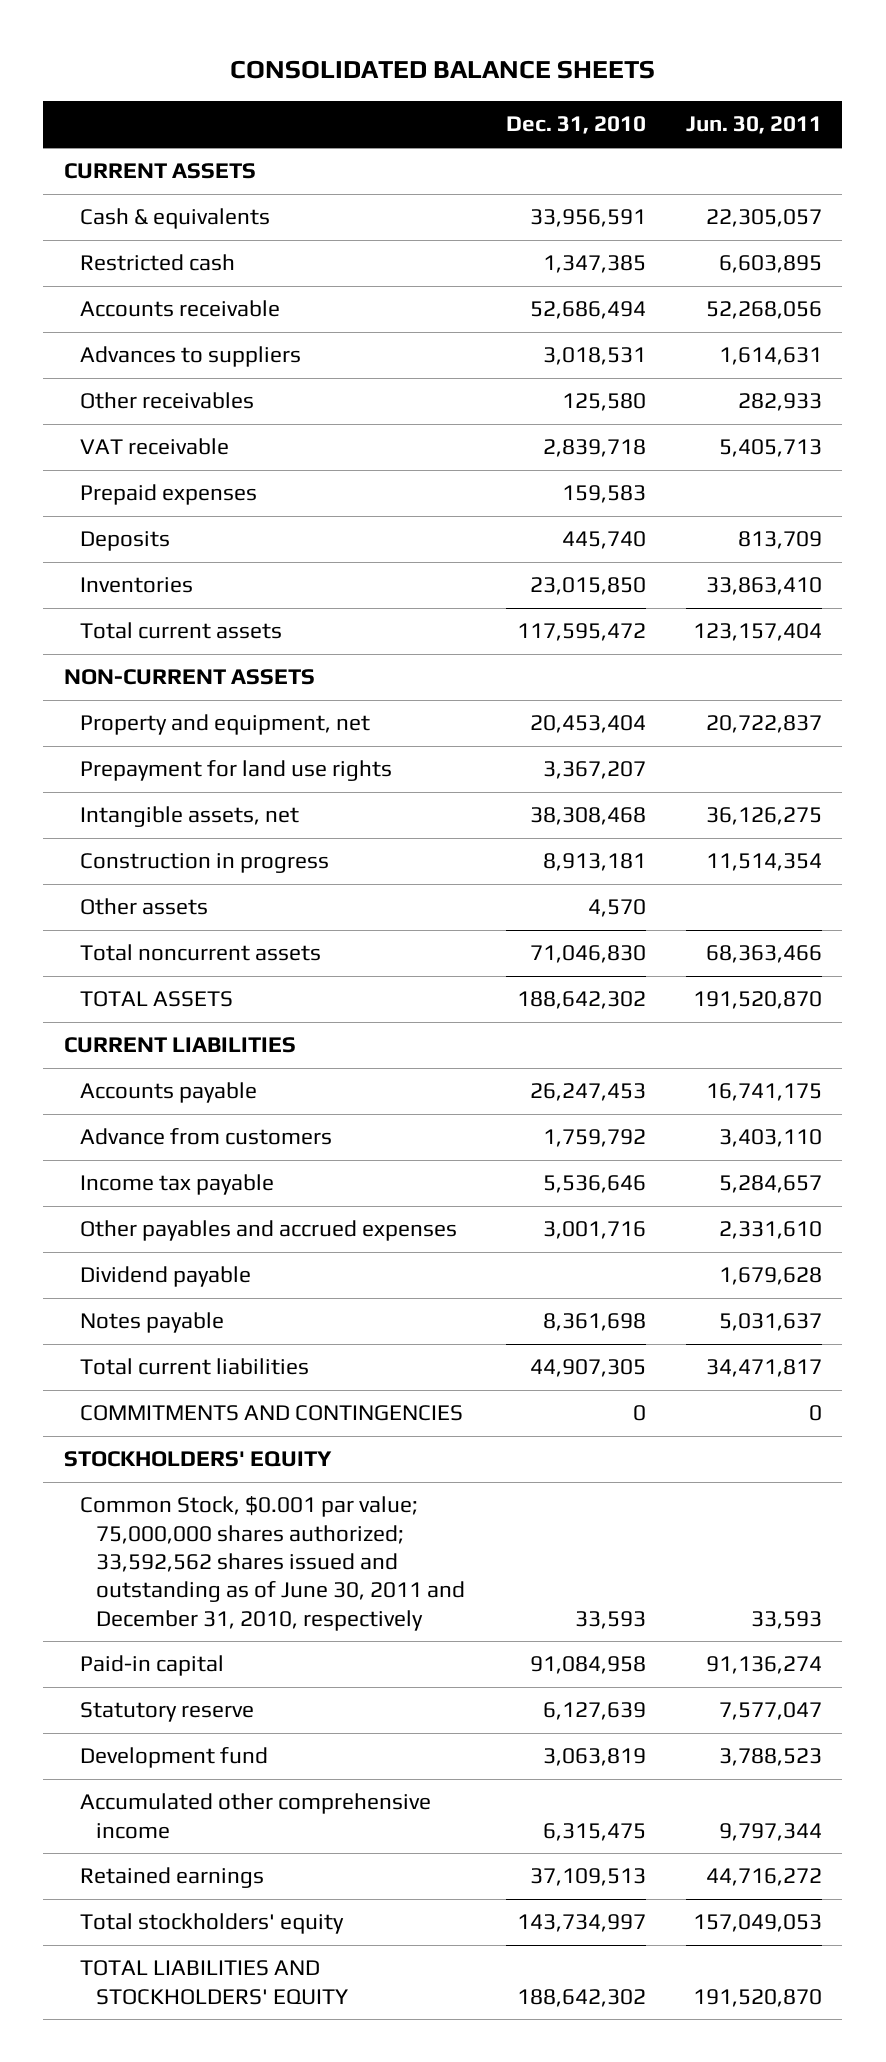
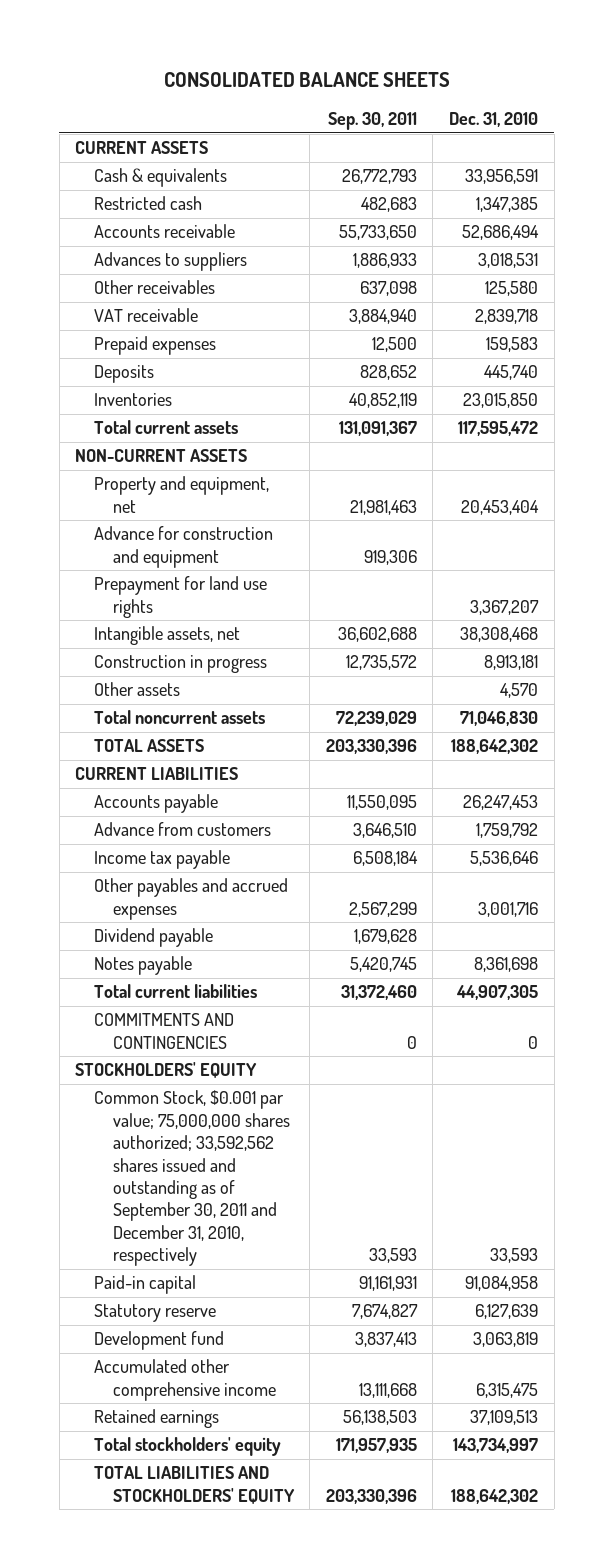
- | Dec. 31, 2010 | Jun. 30, 2011
+ | Sep. 30, 2011 | Dec. 31, 2010
+ Advance for construction and equipment | 919,306 |
- Common Stock, $0.001 par value; 75,000,000 shares authorized; 33,592,562 shares issued and outstanding as of June 30, 2011 and December 31, 2010, respectively | 33,593 | 33,593
+ Common Stock, $0.001 par value; 75,000,000 shares authorized; 33,592,562 shares issued and outstanding as of September 30, 2011 and December 31, 2010, respectively | 33,593 | 33,593

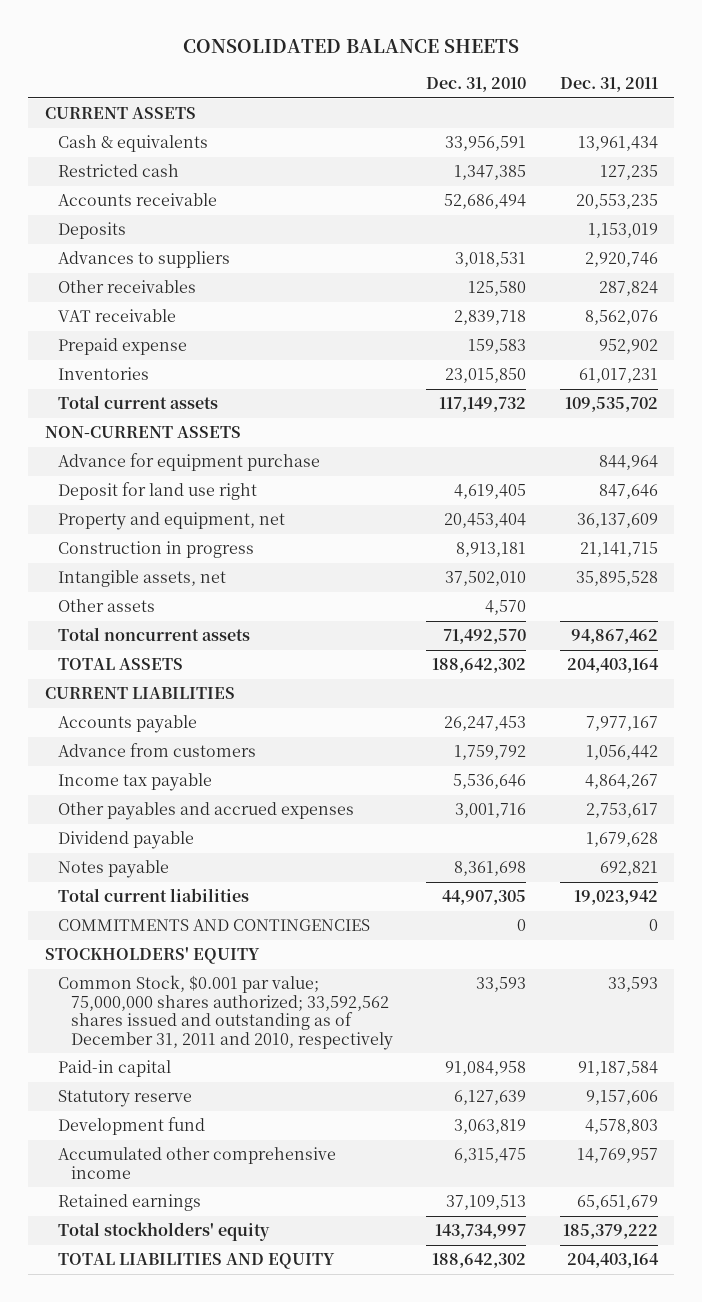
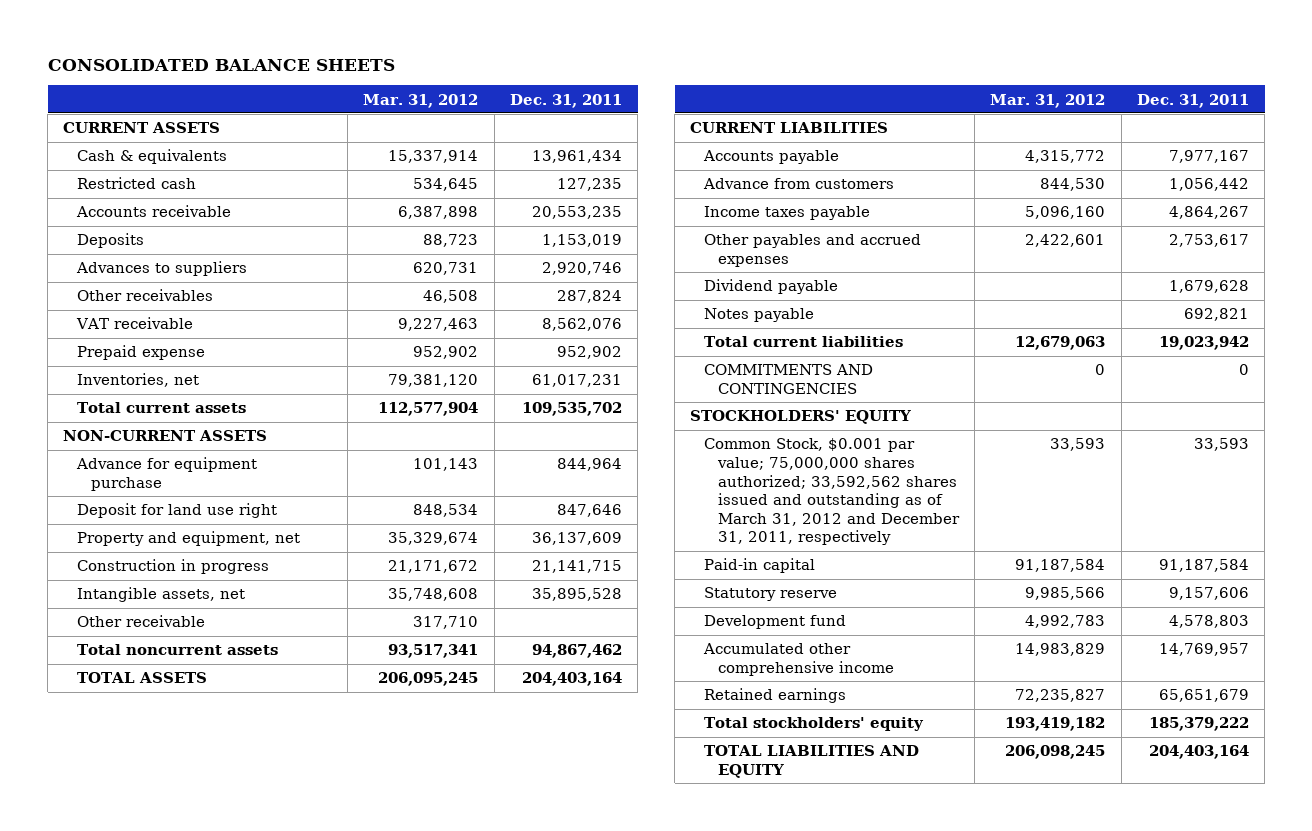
- | Dec. 31, 2010 | Dec. 31, 2011
+ | Mar. 31, 2012 | Dec. 31, 2011
- Inventories | 23,015,850 | 61,017,231
+ Inventories, net | 79,381,120 | 61,017,231
- Other assets | 4,570 |
+ Other receivable | 317,710 |
- Income tax payable | 5,536,646 | 4,864,267
+ Income taxes payable | 5,096,160 | 4,864,267
- Common Stock, $0.001 par value; 75,000,000 shares authorized; 33,592,562 shares issued and outstanding as of December 31, 2011 and 2010, respectively | 33,593 | 33,593
+ Common Stock, $0.001 par value; 75,000,000 shares authorized; 33,592,562 shares issued and outstanding as of March 31, 2012 and December 31, 2011, respectively | 33,593 | 33,593

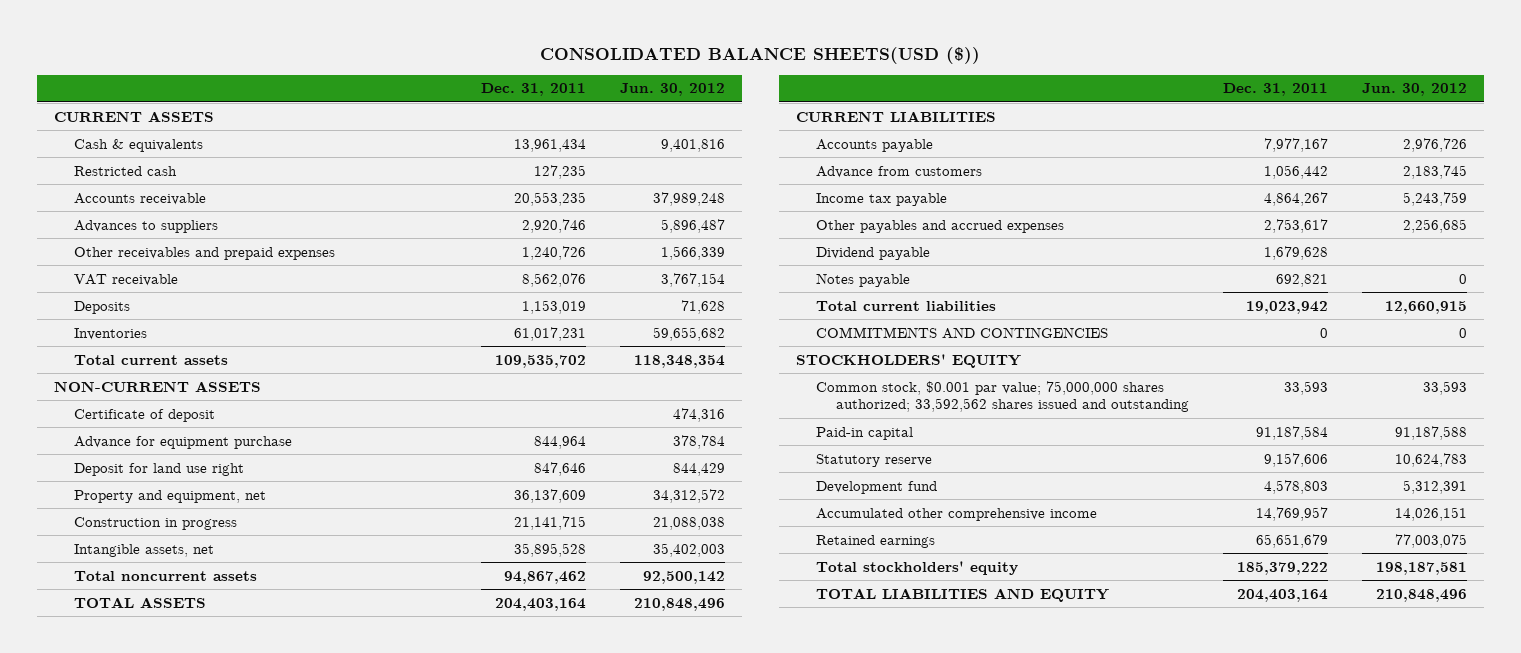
- CONSOLIDATED BALANCE SHEETS
+ CONSOLIDATED BALANCE SHEETS(USD ($))
- | Mar. 31, 2012 | Dec. 31, 2011
+ | Dec. 31, 2011 | Jun. 30, 2012
- Other receivables | 46,508 | 287,824
+ Other receivables and prepaid expenses | 1,240,726 | 1,566,339
- Prepaid expense | 952,902 | 952,902
- Inventories, net | 79,381,120 | 61,017,231
moved down: Deposits | 1,153,019 | 71,628
+ Inventories | 61,017,231 | 59,655,682
+ Certificate of deposit | | 474,316
- Other receivable | 317,710 |
- Income taxes payable | 5,096,160 | 4,864,267
+ Income tax payable | 4,864,267 | 5,243,759
- Common Stock, $0.001 par value; 75,000,000 shares authorized; 33,592,562 shares issued and outstanding as of March 31, 2012 and December 31, 2011, respectively | 33,593 | 33,593
+ Common stock, $0.001 par value; 75,000,000 shares authorized; 33,592,562 shares issued and outstanding | 33,593 | 33,593

